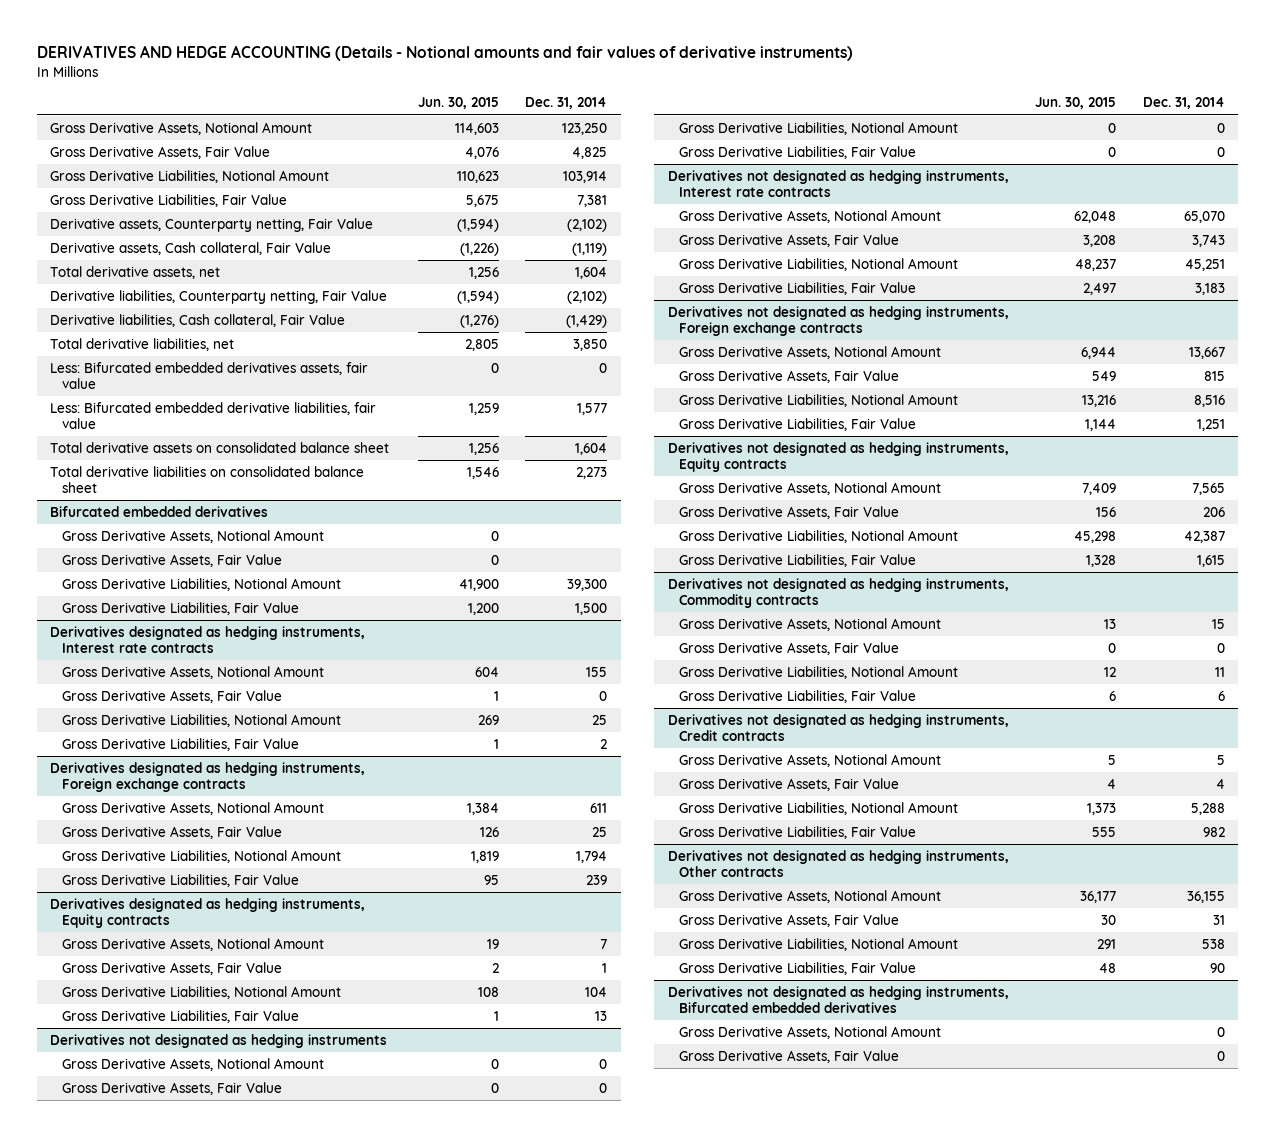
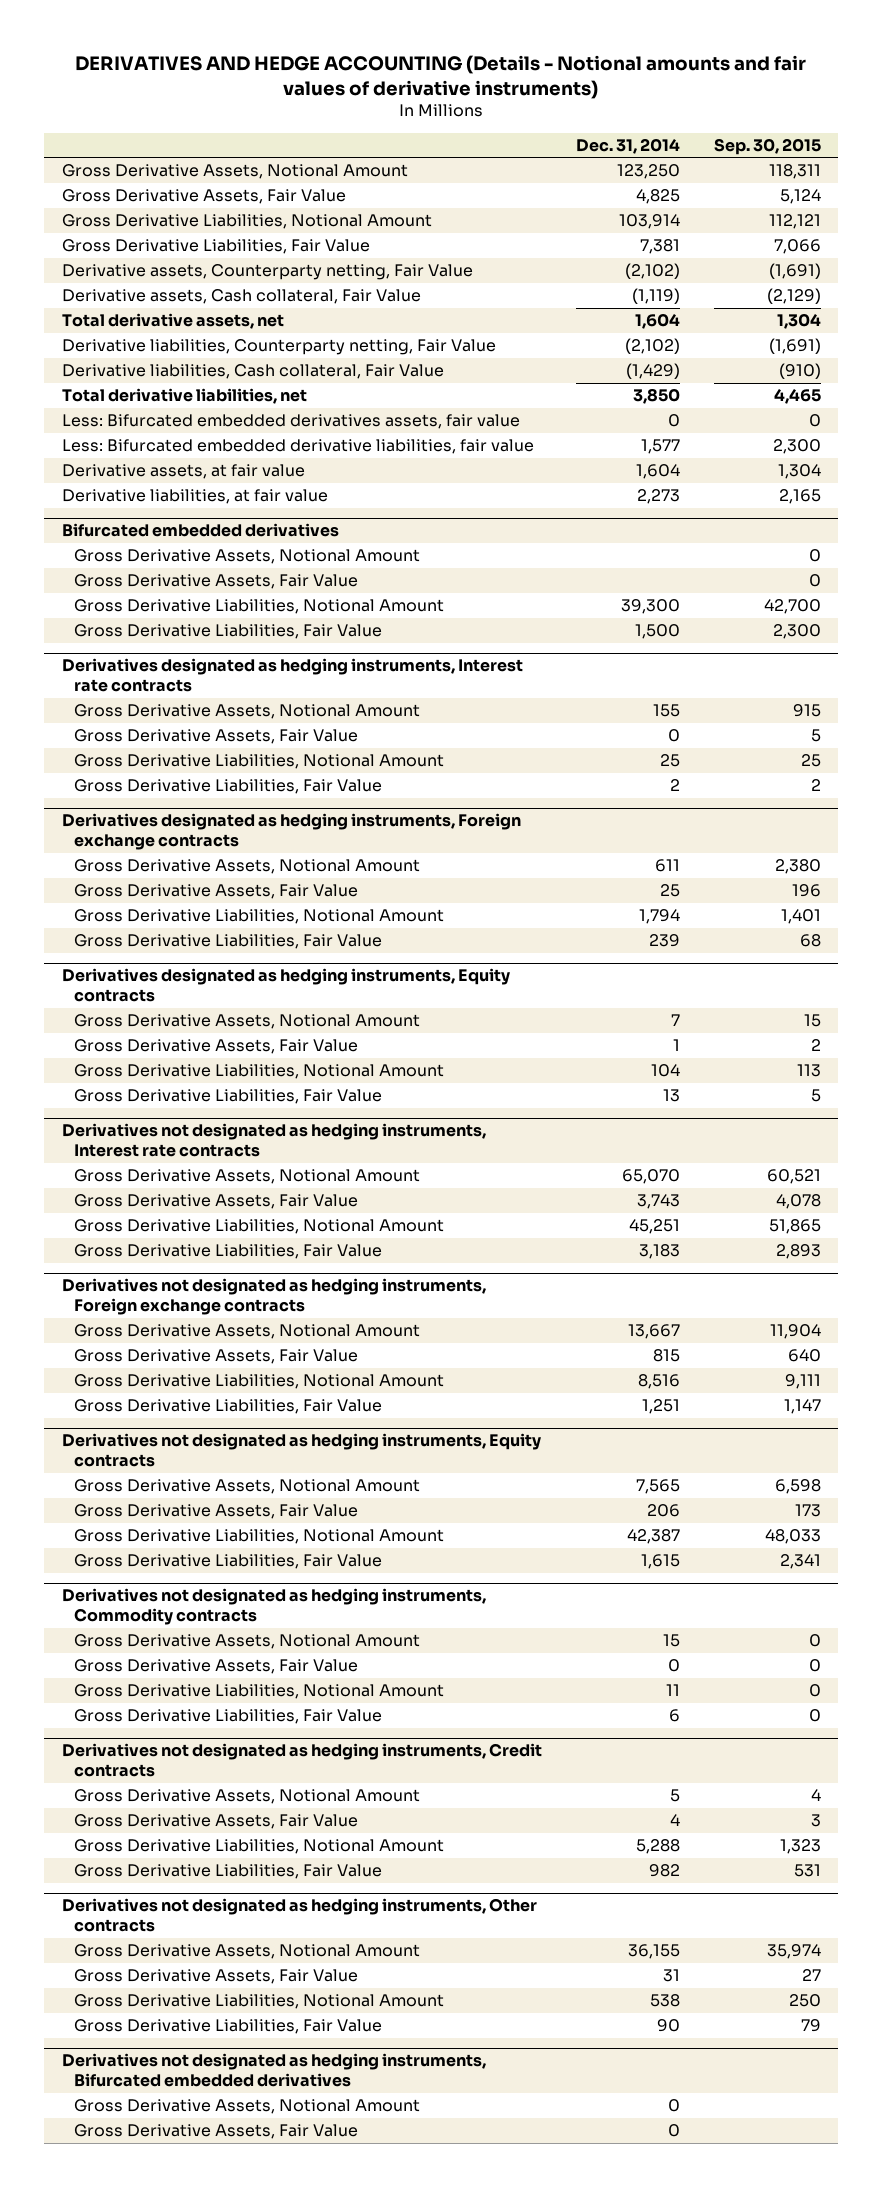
- | Jun. 30, 2015 | Dec. 31, 2014
+ | Dec. 31, 2014 | Sep. 30, 2015
- Total derivative assets on consolidated balance sheet | 1,256 | 1,604
- Total derivative liabilities on consolidated balance sheet | 1,546 | 2,273
+ Derivative assets, at fair value | 1,604 | 1,304
+ Derivative liabilities, at fair value | 2,273 | 2,165
- Derivatives not designated as hedging instruments
- Gross Derivative Assets, Notional Amount | 0 | 0
- Gross Derivative Assets, Fair Value | 0 | 0
- Gross Derivative Liabilities, Notional Amount | 0 | 0
- Gross Derivative Liabilities, Fair Value | 0 | 0

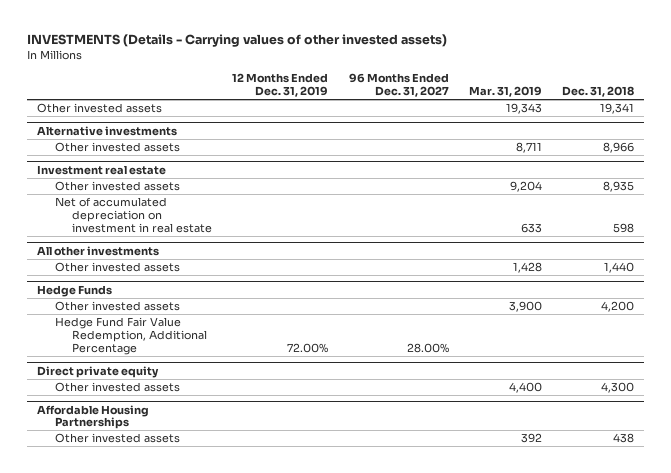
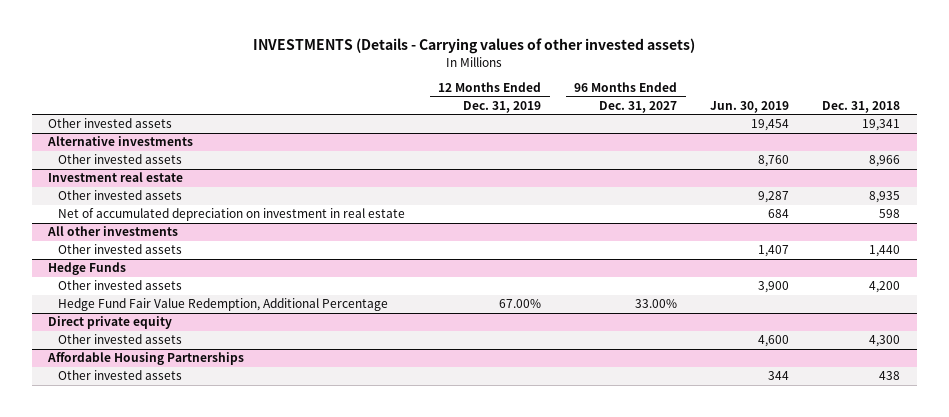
- | 12 Months Ended Dec. 31, 2019 | 96 Months Ended Dec. 31, 2027 | Mar. 31, 2019 | Dec. 31, 2018
+ | 12 Months Ended Dec. 31, 2019 | 96 Months Ended Dec. 31, 2027 | Jun. 30, 2019 | Dec. 31, 2018
@ Hedge Funds
- Hedge Fund Fair Value Redemption, Additional Percentage | 72.00% | 28.00% | |
+ Hedge Fund Fair Value Redemption, Additional Percentage | 67.00% | 33.00% | |

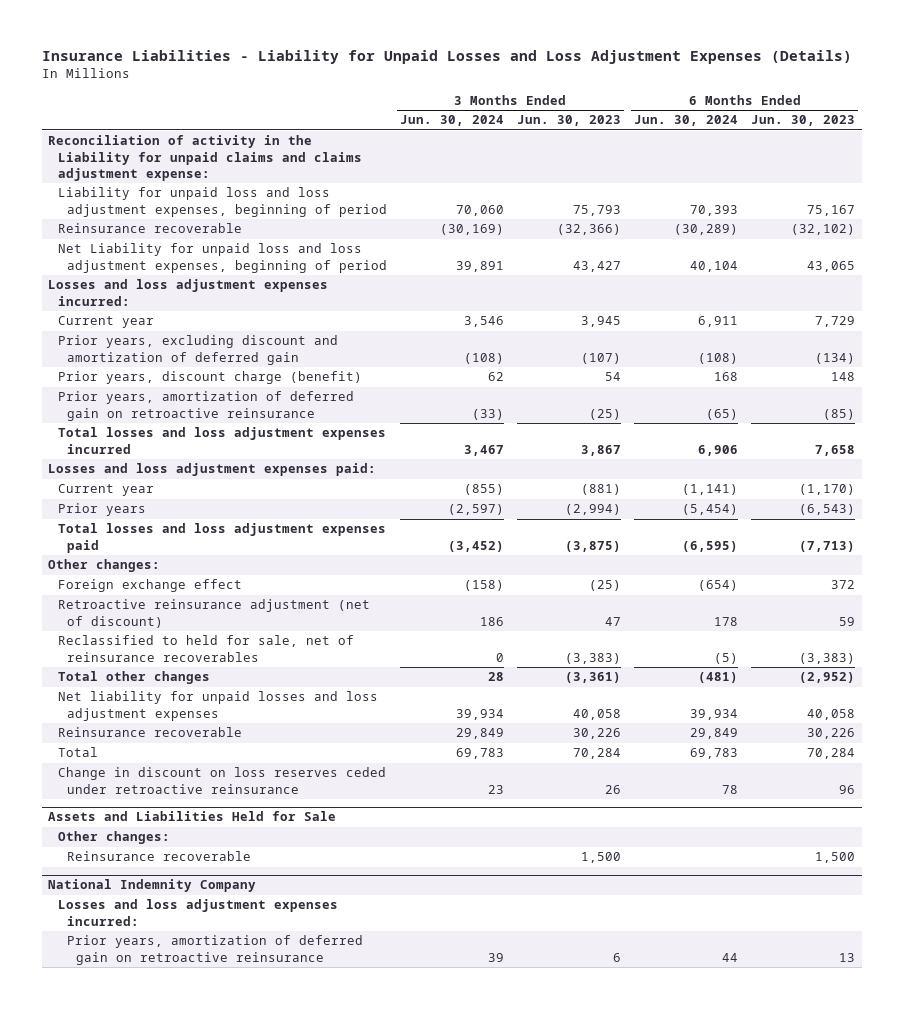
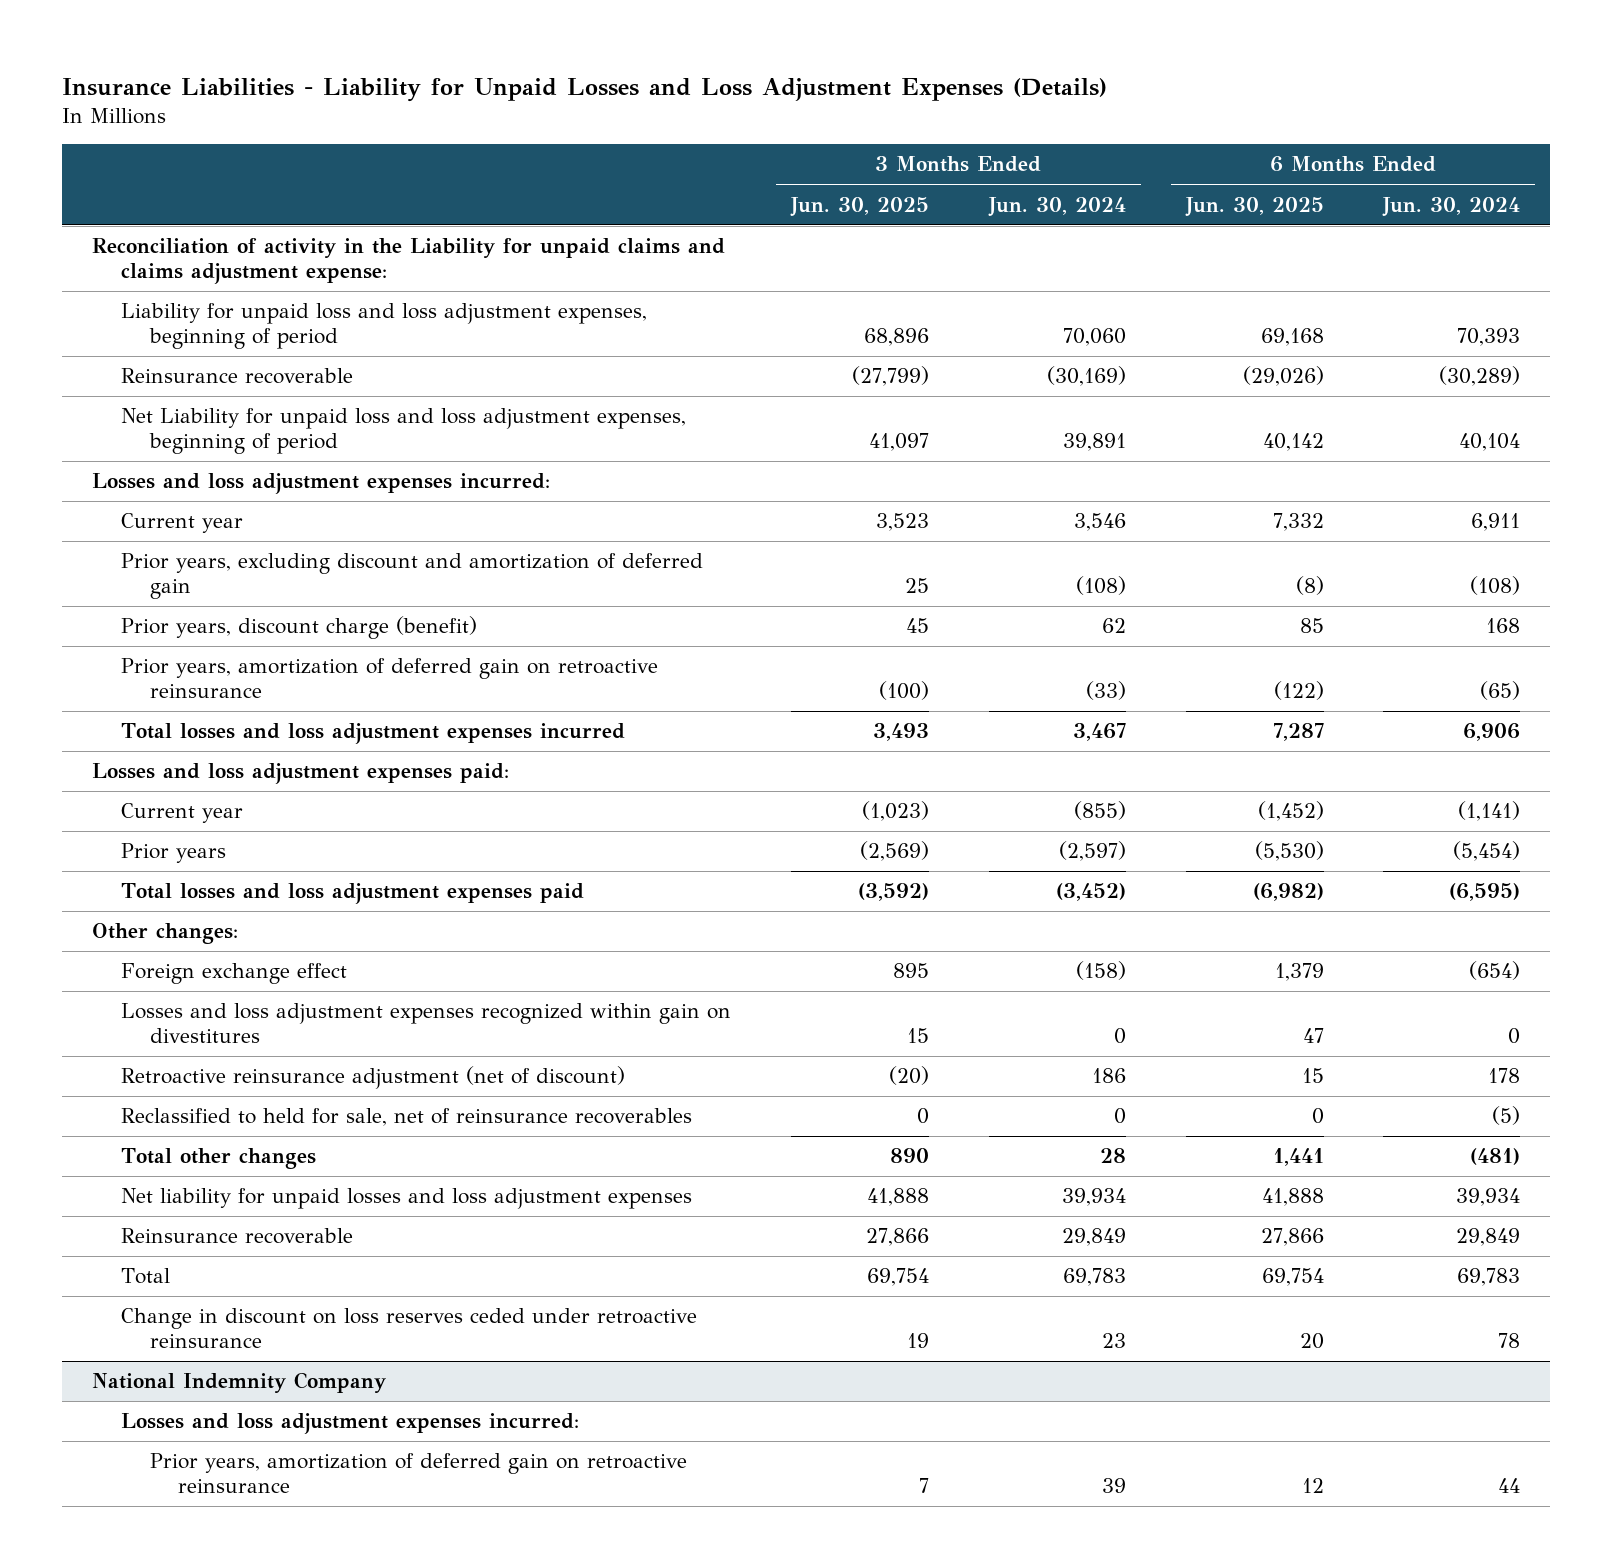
- | 3 Months Ended Jun. 30, 2024 | 3 Months Ended Jun. 30, 2023 | 6 Months Ended Jun. 30, 2024 | 6 Months Ended Jun. 30, 2023
+ | 3 Months Ended Jun. 30, 2025 | 3 Months Ended Jun. 30, 2024 | 6 Months Ended Jun. 30, 2025 | 6 Months Ended Jun. 30, 2024
+ Losses and loss adjustment expenses recognized within gain on divestitures | 15 | 0 | 47 | 0
- Assets and Liabilities Held for Sale
- Other changes:
- Reinsurance recoverable | | 1,500 | | 1,500

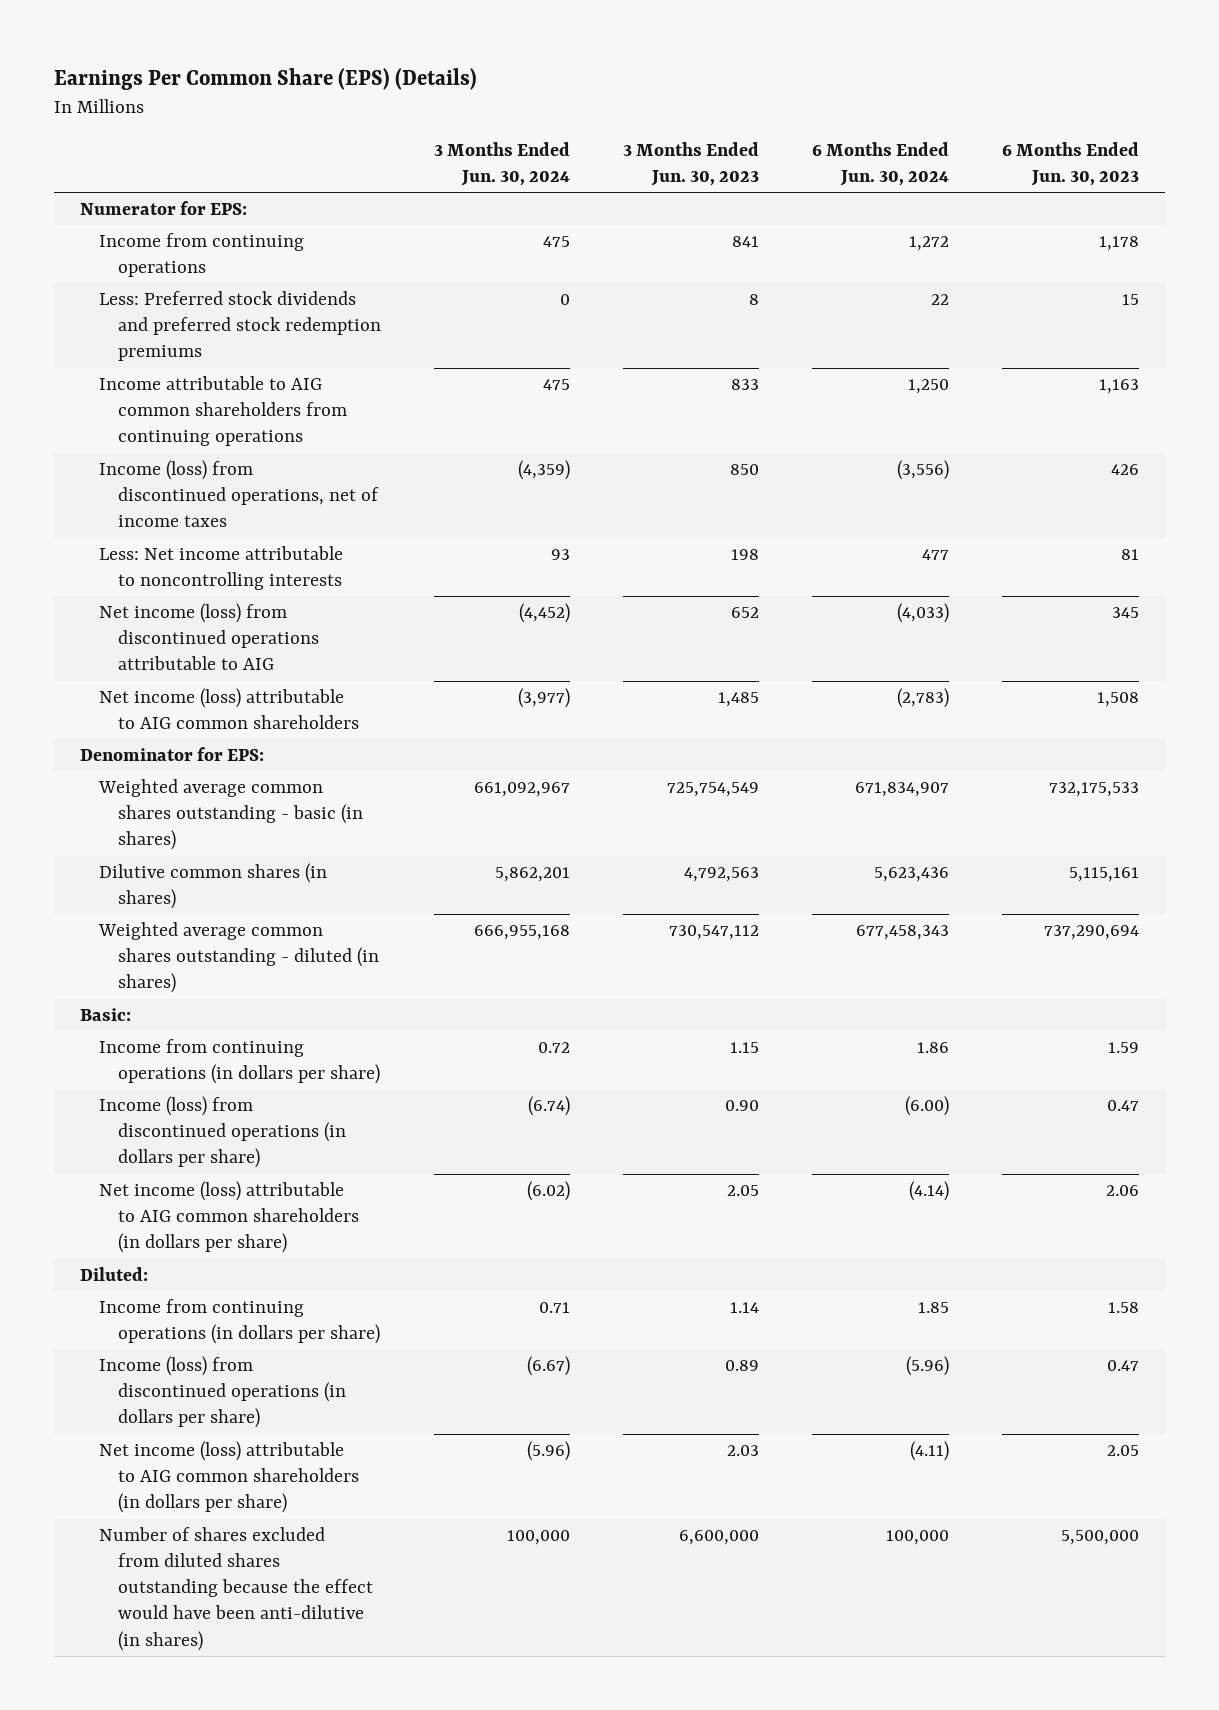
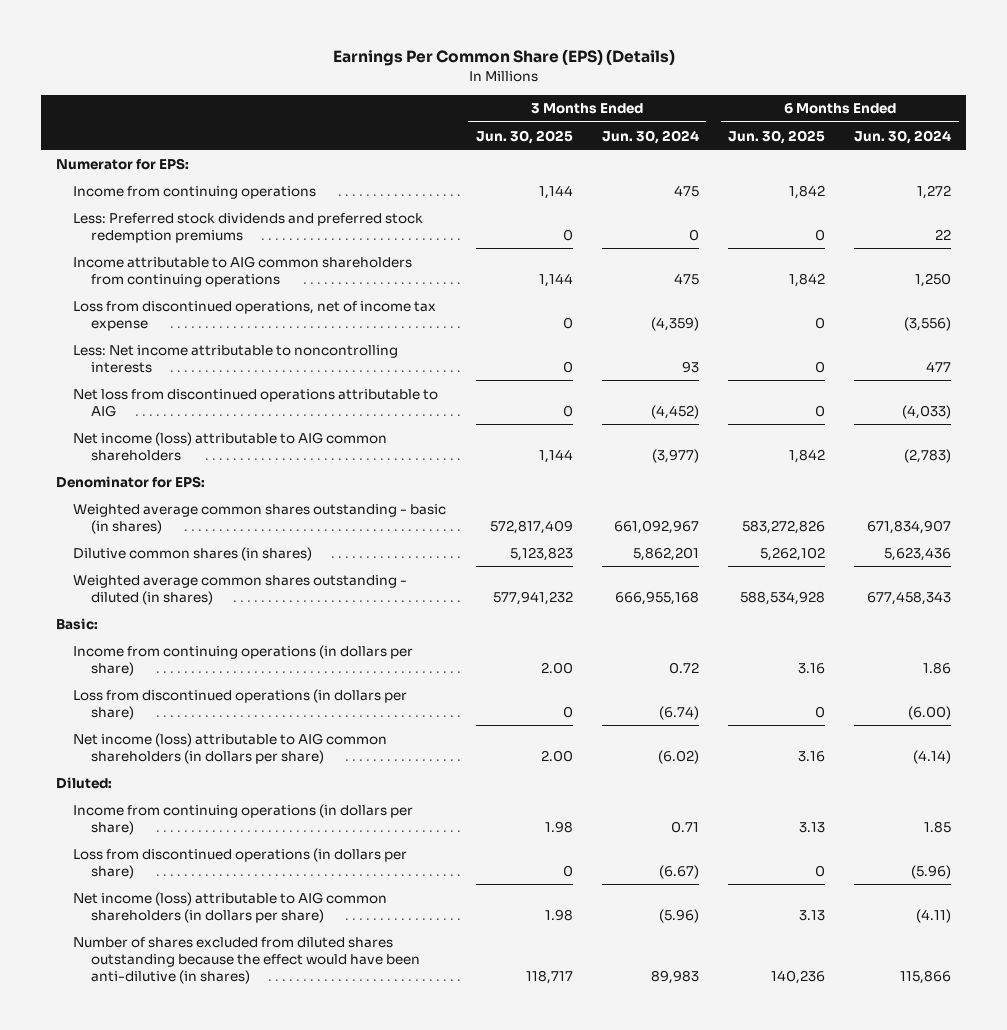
- | 3 Months Ended Jun. 30, 2024 | 3 Months Ended Jun. 30, 2023 | 6 Months Ended Jun. 30, 2024 | 6 Months Ended Jun. 30, 2023
+ | 3 Months Ended Jun. 30, 2025 | 3 Months Ended Jun. 30, 2024 | 6 Months Ended Jun. 30, 2025 | 6 Months Ended Jun. 30, 2024
- Income (loss) from discontinued operations, net of income taxes | (4,359) | 850 | (3,556) | 426
+ Loss from discontinued operations, net of income tax expense | 0 | (4,359) | 0 | (3,556)
- Net income (loss) from discontinued operations attributable to AIG | (4,452) | 652 | (4,033) | 345
+ Net loss from discontinued operations attributable to AIG | 0 | (4,452) | 0 | (4,033)
- Income (loss) from discontinued operations (in dollars per share) | (6.74) | 0.90 | (6.00) | 0.47
+ Loss from discontinued operations (in dollars per share) | 0 | (6.74) | 0 | (6.00)
- Income (loss) from discontinued operations (in dollars per share) | (6.67) | 0.89 | (5.96) | 0.47
+ Loss from discontinued operations (in dollars per share) | 0 | (6.67) | 0 | (5.96)
- Number of shares excluded from diluted shares outstanding because the effect would have been anti-dilutive (in shares) | 100,000 | 6,600,000 | 100,000 | 5,500,000
+ Number of shares excluded from diluted shares outstanding because the effect would have been anti-dilutive (in shares) | 118,717 | 89,983 | 140,236 | 115,866

